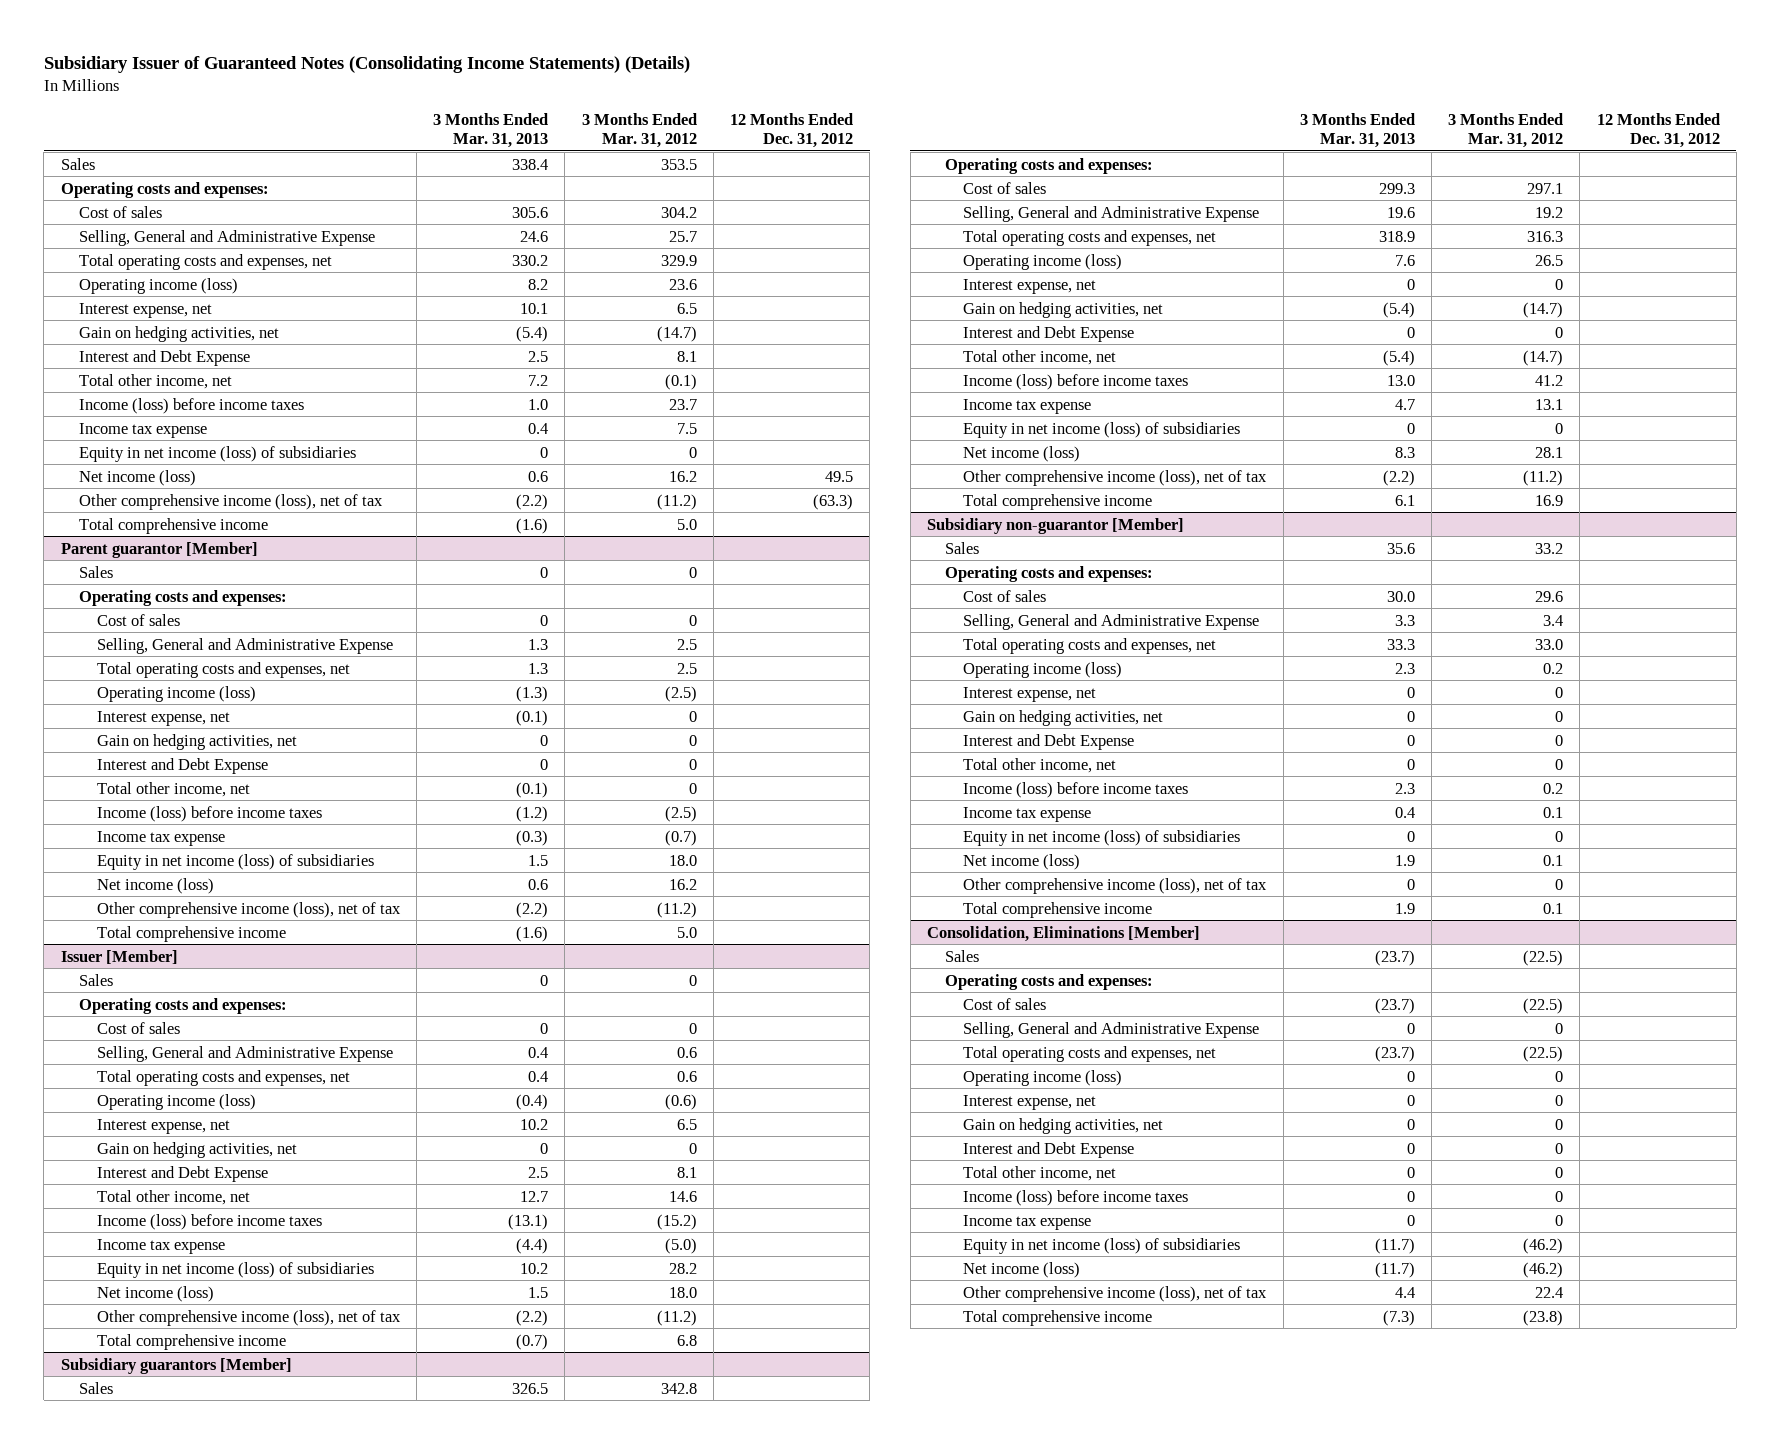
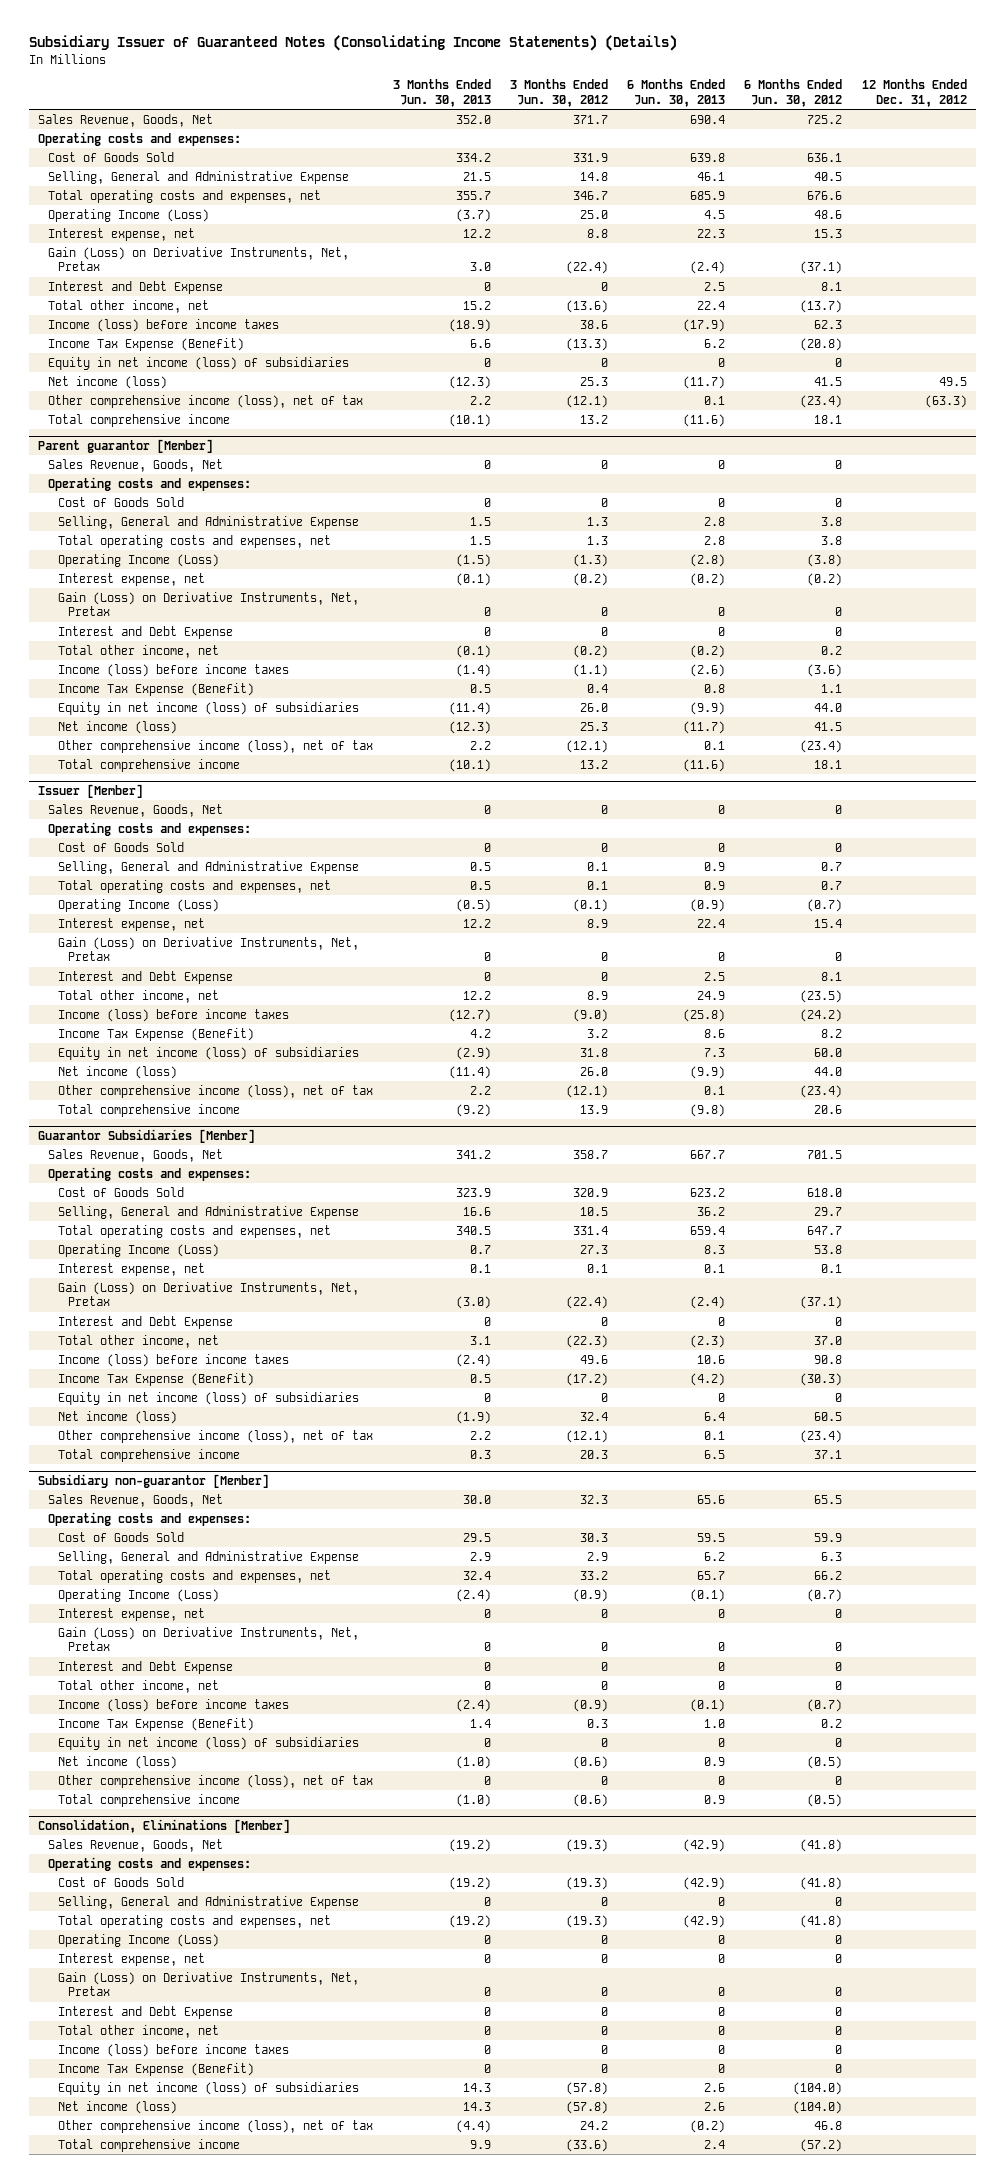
- | 3 Months Ended Mar. 31, 2013 | 3 Months Ended Mar. 31, 2012 | 12 Months Ended Dec. 31, 2012
+ | 3 Months Ended Jun. 30, 2013 | 3 Months Ended Jun. 30, 2012 | 6 Months Ended Jun. 30, 2013 | 6 Months Ended Jun. 30, 2012 | 12 Months Ended Dec. 31, 2012
- Sales | 338.4 | 353.5 |
+ Sales Revenue, Goods, Net | 352.0 | 371.7 | 690.4 | 725.2 |
- Cost of sales | 305.6 | 304.2 |
+ Cost of Goods Sold | 334.2 | 331.9 | 639.8 | 636.1 |
- Operating income (loss) | 8.2 | 23.6 |
+ Operating Income (Loss) | (3.7) | 25.0 | 4.5 | 48.6 |
- Gain on hedging activities, net | (5.4) | (14.7) |
+ Gain (Loss) on Derivative Instruments, Net, Pretax | 3.0 | (22.4) | (2.4) | (37.1) |
- Income tax expense | 0.4 | 7.5 |
+ Income Tax Expense (Benefit) | 6.6 | (13.3) | 6.2 | (20.8) |
@ Parent guarantor [Member]
- Sales | 0 | 0 |
+ Sales Revenue, Goods, Net | 0 | 0 | 0 | 0 |
- Cost of sales | 0 | 0 |
+ Cost of Goods Sold | 0 | 0 | 0 | 0 |
- Operating income (loss) | (1.3) | (2.5) |
+ Operating Income (Loss) | (1.5) | (1.3) | (2.8) | (3.8) |
- Gain on hedging activities, net | 0 | 0 |
+ Gain (Loss) on Derivative Instruments, Net, Pretax | 0 | 0 | 0 | 0 |
- Income tax expense | (0.3) | (0.7) |
+ Income Tax Expense (Benefit) | 0.5 | 0.4 | 0.8 | 1.1 |
@ Issuer [Member]
- Sales | 0 | 0 |
+ Sales Revenue, Goods, Net | 0 | 0 | 0 | 0 |
- Cost of sales | 0 | 0 |
+ Cost of Goods Sold | 0 | 0 | 0 | 0 |
- Operating income (loss) | (0.4) | (0.6) |
+ Operating Income (Loss) | (0.5) | (0.1) | (0.9) | (0.7) |
- Gain on hedging activities, net | 0 | 0 |
+ Gain (Loss) on Derivative Instruments, Net, Pretax | 0 | 0 | 0 | 0 |
- Income tax expense | (4.4) | (5.0) |
+ Income Tax Expense (Benefit) | 4.2 | 3.2 | 8.6 | 8.2 |
- Subsidiary guarantors [Member]
- Sales | 326.5 | 342.8 |
- Operating costs and expenses:
- Cost of sales | 299.3 | 297.1 |
- Selling, General and Administrative Expense | 19.6 | 19.2 |
- Total operating costs and expenses, net | 318.9 | 316.3 |
- Operating income (loss) | 7.6 | 26.5 |
- Interest expense, net | 0 | 0 |
- Gain on hedging activities, net | (5.4) | (14.7) |
- Interest and Debt Expense | 0 | 0 |
- Total other income, net | (5.4) | (14.7) |
- Income (loss) before income taxes | 13.0 | 41.2 |
- Income tax expense | 4.7 | 13.1 |
- Equity in net income (loss) of subsidiaries | 0 | 0 |
- Net income (loss) | 8.3 | 28.1 |
- Other comprehensive income (loss), net of tax | (2.2) | (11.2) |
- Total comprehensive income | 6.1 | 16.9 |
+ Guarantor Subsidiaries [Member]
+ Sales Revenue, Goods, Net | 341.2 | 358.7 | 667.7 | 701.5 |
+ Operating costs and expenses:
+ Cost of Goods Sold | 323.9 | 320.9 | 623.2 | 618.0 |
+ Selling, General and Administrative Expense | 16.6 | 10.5 | 36.2 | 29.7 |
+ Total operating costs and expenses, net | 340.5 | 331.4 | 659.4 | 647.7 |
+ Operating Income (Loss) | 0.7 | 27.3 | 8.3 | 53.8 |
+ Interest expense, net | 0.1 | 0.1 | 0.1 | 0.1 |
+ Gain (Loss) on Derivative Instruments, Net, Pretax | (3.0) | (22.4) | (2.4) | (37.1) |
+ Interest and Debt Expense | 0 | 0 | 0 | 0 |
+ Total other income, net | 3.1 | (22.3) | (2.3) | 37.0 |
+ Income (loss) before income taxes | (2.4) | 49.6 | 10.6 | 90.8 |
+ Income Tax Expense (Benefit) | 0.5 | (17.2) | (4.2) | (30.3) |
+ Equity in net income (loss) of subsidiaries | 0 | 0 | 0 | 0 |
+ Net income (loss) | (1.9) | 32.4 | 6.4 | 60.5 |
+ Other comprehensive income (loss), net of tax | 2.2 | (12.1) | 0.1 | (23.4) |
+ Total comprehensive income | 0.3 | 20.3 | 6.5 | 37.1 |
@ Subsidiary non-guarantor [Member]
- Sales | 35.6 | 33.2 |
+ Sales Revenue, Goods, Net | 30.0 | 32.3 | 65.6 | 65.5 |
- Cost of sales | 30.0 | 29.6 |
+ Cost of Goods Sold | 29.5 | 30.3 | 59.5 | 59.9 |
- Operating income (loss) | 2.3 | 0.2 |
+ Operating Income (Loss) | (2.4) | (0.9) | (0.1) | (0.7) |
- Gain on hedging activities, net | 0 | 0 |
+ Gain (Loss) on Derivative Instruments, Net, Pretax | 0 | 0 | 0 | 0 |
- Income tax expense | 0.4 | 0.1 |
+ Income Tax Expense (Benefit) | 1.4 | 0.3 | 1.0 | 0.2 |
@ Consolidation, Eliminations [Member]
- Sales | (23.7) | (22.5) |
+ Sales Revenue, Goods, Net | (19.2) | (19.3) | (42.9) | (41.8) |
- Cost of sales | (23.7) | (22.5) |
+ Cost of Goods Sold | (19.2) | (19.3) | (42.9) | (41.8) |
- Operating income (loss) | 0 | 0 |
+ Operating Income (Loss) | 0 | 0 | 0 | 0 |
- Gain on hedging activities, net | 0 | 0 |
+ Gain (Loss) on Derivative Instruments, Net, Pretax | 0 | 0 | 0 | 0 |
- Income tax expense | 0 | 0 |
+ Income Tax Expense (Benefit) | 0 | 0 | 0 | 0 |

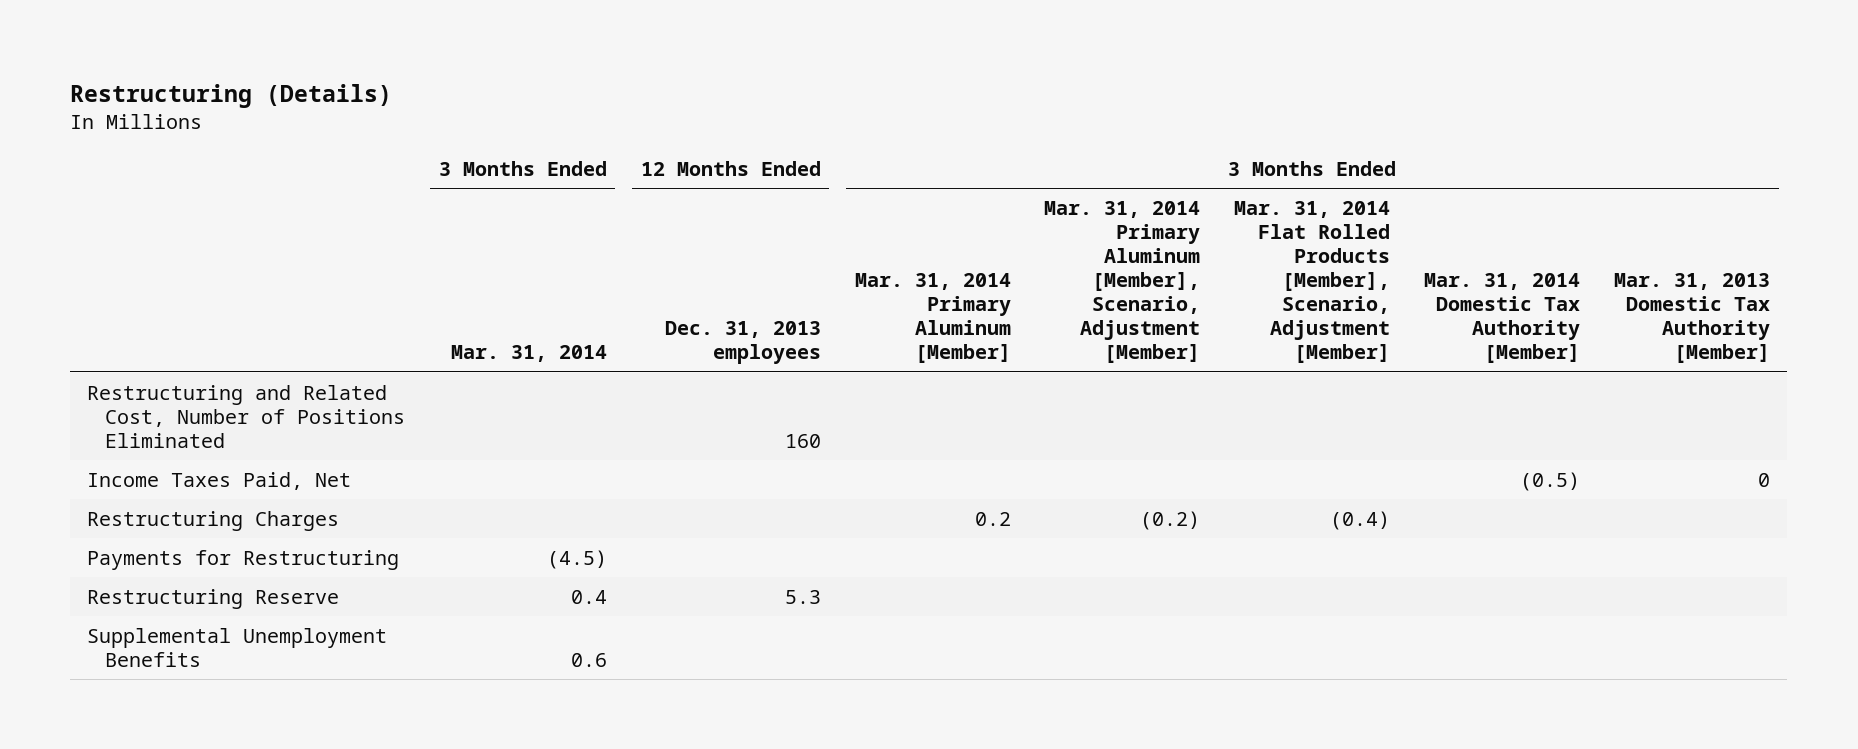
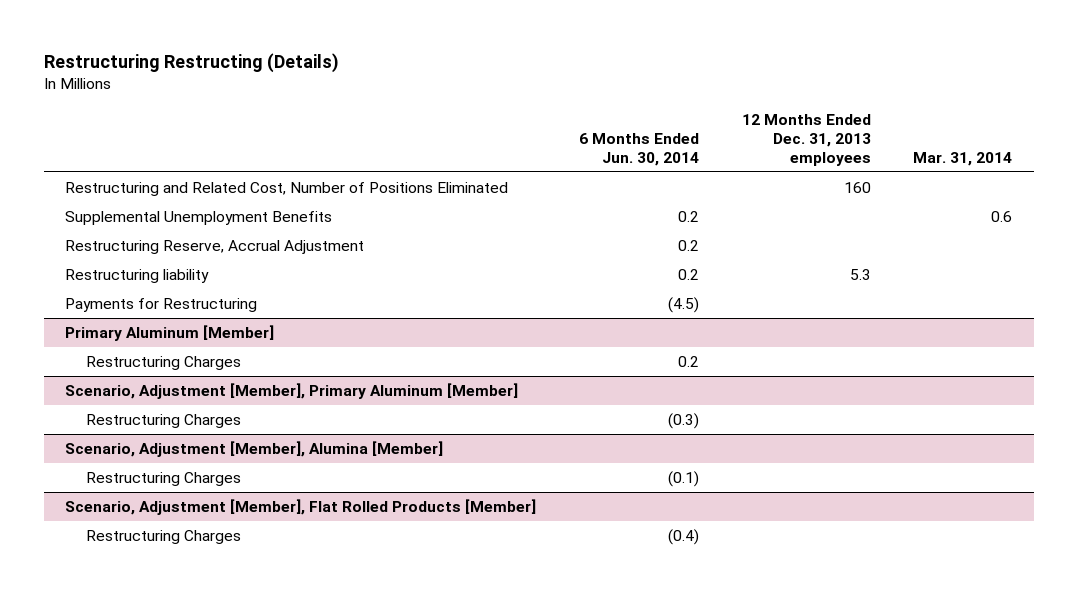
- Restructuring (Details)
+ Restructuring Restructing (Details)
- | 3 Months Ended Mar. 31, 2014 | 12 Months Ended Dec. 31, 2013 employees | 3 Months Ended Mar. 31, 2014 Primary Aluminum [Member] | 3 Months Ended Mar. 31, 2014 Primary Aluminum [Member], Scenario, Adjustment [Member] | 3 Months Ended Mar. 31, 2014 Flat Rolled Products [Member], Scenario, Adjustment [Member] | 3 Months Ended Mar. 31, 2014 Domestic Tax Authority [Member] | 3 Months Ended Mar. 31, 2013 Domestic Tax Authority [Member]
+ | 6 Months Ended Jun. 30, 2014 | 12 Months Ended Dec. 31, 2013 employees | Mar. 31, 2014
- Income Taxes Paid, Net | | | | | | (0.5) | 0
- Restructuring Charges | | | 0.2 | (0.2) | (0.4) | |
- Restructuring Reserve | 0.4 | 5.3 | | | | |
+ Restructuring Reserve, Accrual Adjustment | 0.2 | |
+ Restructuring liability | 0.2 | 5.3 |
moved down: Payments for Restructuring | (4.5) | |
+ Primary Aluminum [Member]
+ Restructuring Charges | 0.2 | |
+ Scenario, Adjustment [Member], Primary Aluminum [Member]
+ Restructuring Charges | (0.3) | |
+ Scenario, Adjustment [Member], Alumina [Member]
+ Restructuring Charges | (0.1) | |
+ Scenario, Adjustment [Member], Flat Rolled Products [Member]
+ Restructuring Charges | (0.4) | |

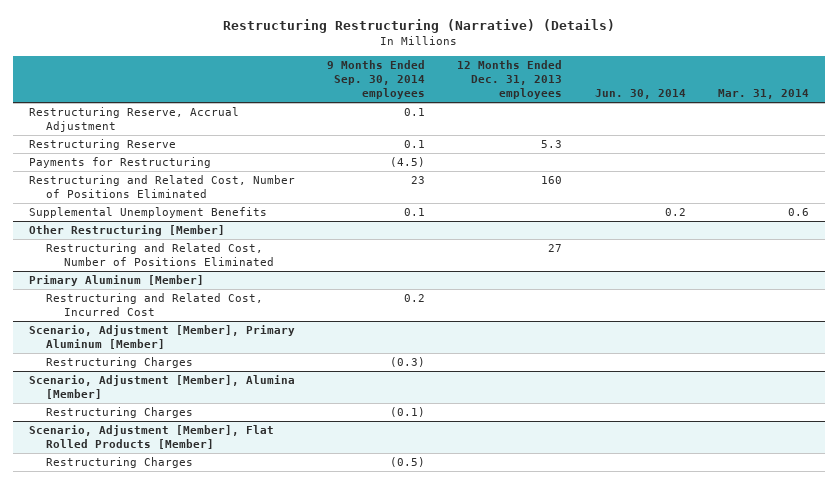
- Restructuring Restructing (Details)
+ Restructuring Restructuring (Narrative) (Details)
- | 6 Months Ended Jun. 30, 2014 | 12 Months Ended Dec. 31, 2013 employees | Mar. 31, 2014
+ | 9 Months Ended Sep. 30, 2014 employees | 12 Months Ended Dec. 31, 2013 employees | Jun. 30, 2014 | Mar. 31, 2014
- Restructuring liability | 0.2 | 5.3 |
+ Restructuring Reserve | 0.1 | 5.3 | |
moved down: Restructuring and Related Cost, Number of Positions Eliminated | 23 | 160 | |
moved down: Supplemental Unemployment Benefits | 0.1 | | 0.2 | 0.6
+ Other Restructuring [Member]
+ Restructuring and Related Cost, Number of Positions Eliminated | | 27 | |
@ Primary Aluminum [Member]
- Restructuring Charges | 0.2 | |
+ Restructuring and Related Cost, Incurred Cost | 0.2 | | |

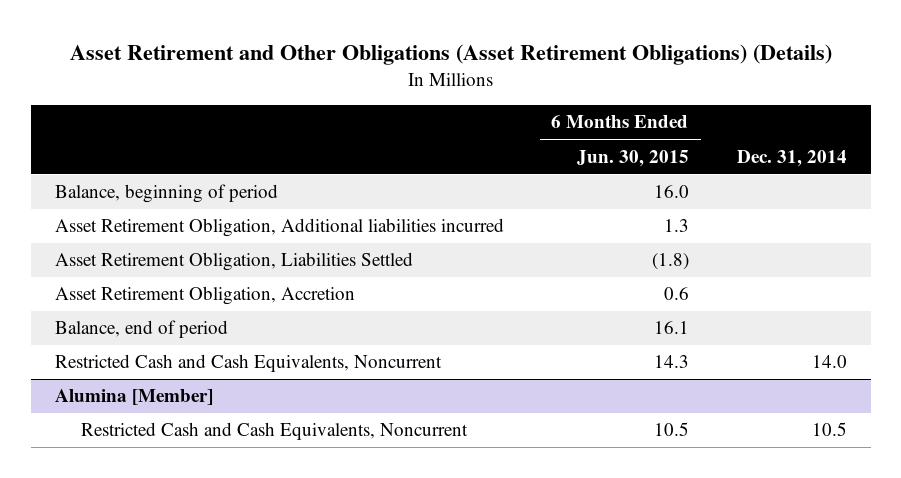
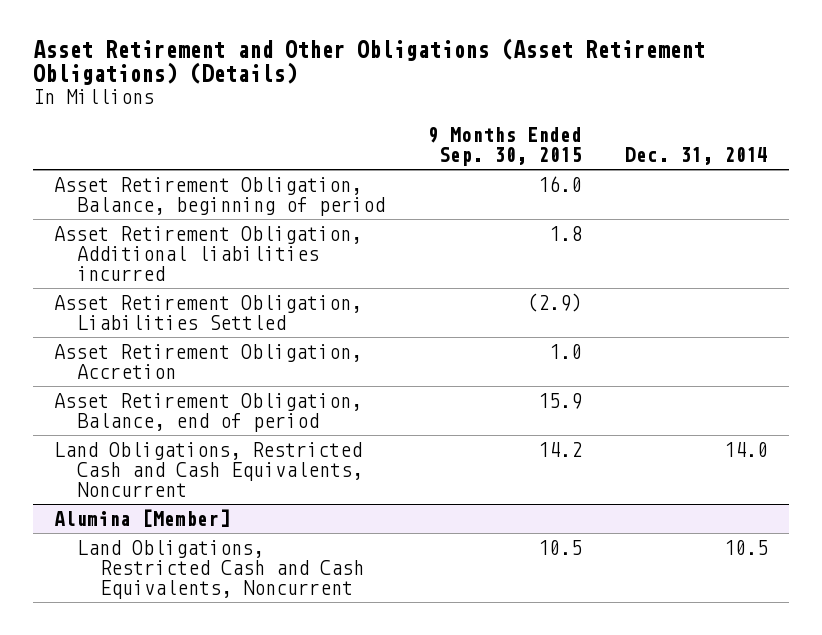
- | 6 Months Ended Jun. 30, 2015 | Dec. 31, 2014
+ | 9 Months Ended Sep. 30, 2015 | Dec. 31, 2014
- Balance, beginning of period | 16.0 |
+ Asset Retirement Obligation, Balance, beginning of period | 16.0 |
- Balance, end of period | 16.1 |
- Restricted Cash and Cash Equivalents, Noncurrent | 14.3 | 14.0
+ Asset Retirement Obligation, Balance, end of period | 15.9 |
+ Land Obligations, Restricted Cash and Cash Equivalents, Noncurrent | 14.2 | 14.0
@ Alumina [Member]
- Restricted Cash and Cash Equivalents, Noncurrent | 10.5 | 10.5
+ Land Obligations, Restricted Cash and Cash Equivalents, Noncurrent | 10.5 | 10.5

